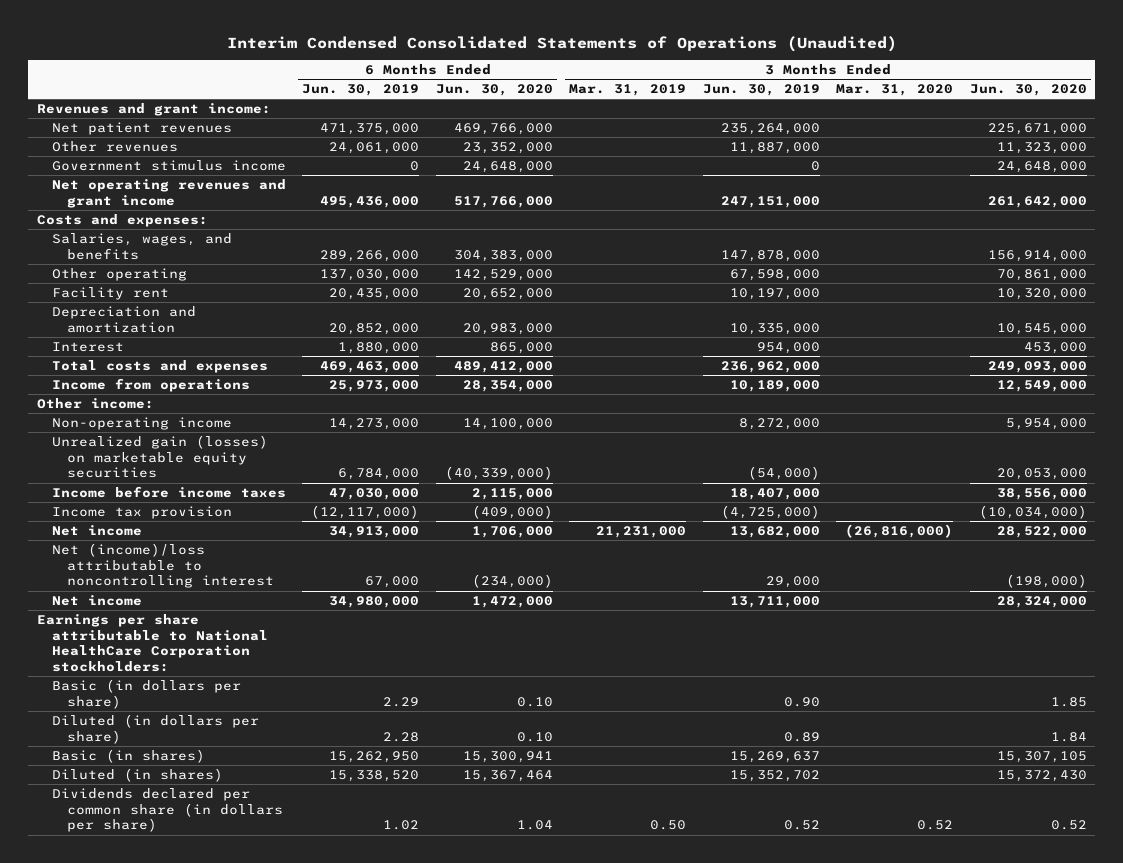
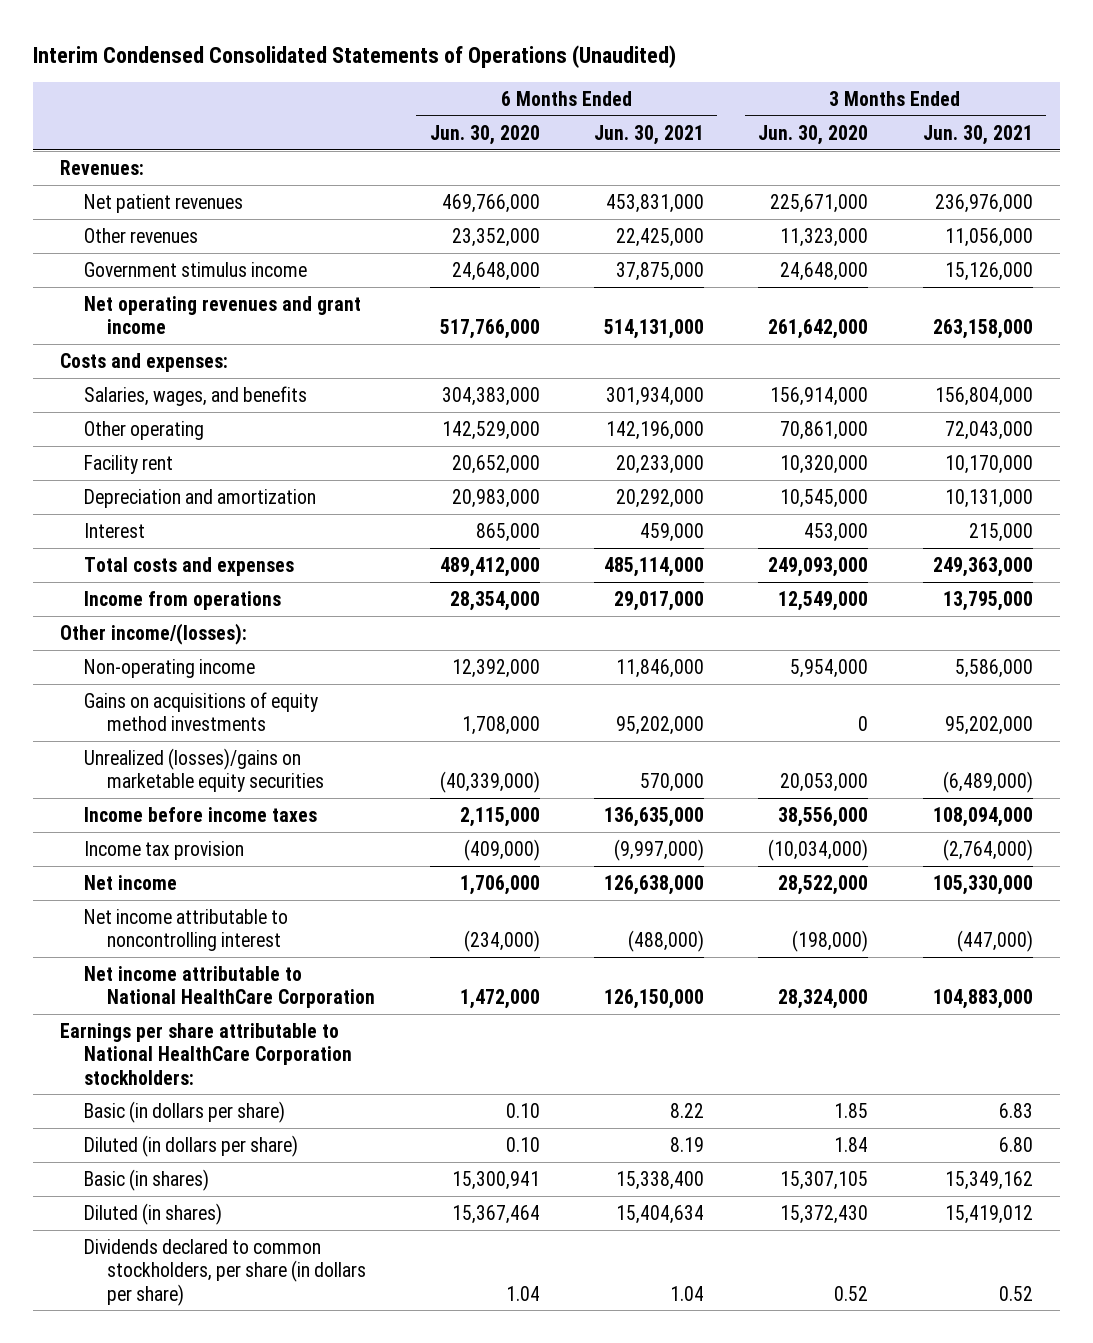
- | 6 Months Ended Jun. 30, 2019 | 6 Months Ended Jun. 30, 2020 | 3 Months Ended Mar. 31, 2019 | 3 Months Ended Jun. 30, 2019 | 3 Months Ended Mar. 31, 2020 | 3 Months Ended Jun. 30, 2020
+ | 6 Months Ended Jun. 30, 2020 | 6 Months Ended Jun. 30, 2021 | 3 Months Ended Jun. 30, 2020 | 3 Months Ended Jun. 30, 2021
- Revenues and grant income:
+ Revenues:
- Other income:
- Non-operating income | 14,273,000 | 14,100,000 | | 8,272,000 | | 5,954,000
- Unrealized gain (losses) on marketable equity securities | 6,784,000 | (40,339,000) | | (54,000) | | 20,053,000
+ Other income/(losses):
+ Non-operating income | 12,392,000 | 11,846,000 | 5,954,000 | 5,586,000
+ Gains on acquisitions of equity method investments | 1,708,000 | 95,202,000 | 0 | 95,202,000
+ Unrealized (losses)/gains on marketable equity securities | (40,339,000) | 570,000 | 20,053,000 | (6,489,000)
- Net (income)/loss attributable to noncontrolling interest | 67,000 | (234,000) | | 29,000 | | (198,000)
- Net income | 34,980,000 | 1,472,000 | | 13,711,000 | | 28,324,000
+ Net income attributable to noncontrolling interest | (234,000) | (488,000) | (198,000) | (447,000)
+ Net income attributable to National HealthCare Corporation | 1,472,000 | 126,150,000 | 28,324,000 | 104,883,000
- Dividends declared per common share (in dollars per share) | 1.02 | 1.04 | 0.50 | 0.52 | 0.52 | 0.52
+ Dividends declared to common stockholders, per share (in dollars per share) | 1.04 | 1.04 | 0.52 | 0.52

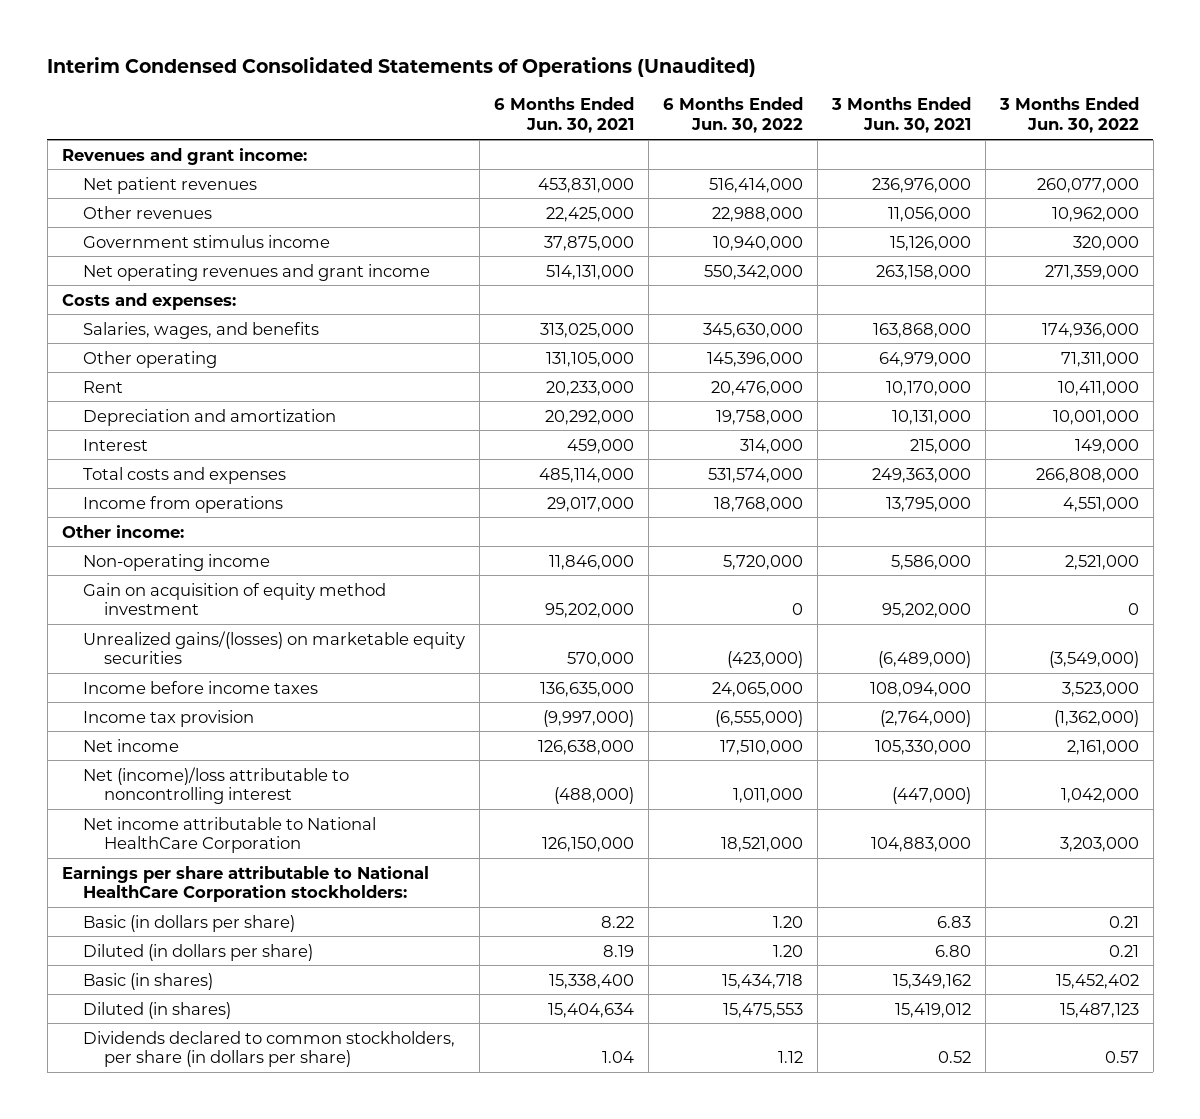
- | 6 Months Ended Jun. 30, 2020 | 6 Months Ended Jun. 30, 2021 | 3 Months Ended Jun. 30, 2020 | 3 Months Ended Jun. 30, 2021
+ | 6 Months Ended Jun. 30, 2021 | 6 Months Ended Jun. 30, 2022 | 3 Months Ended Jun. 30, 2021 | 3 Months Ended Jun. 30, 2022
- Revenues:
+ Revenues and grant income:
- Salaries, wages, and benefits | 304,383,000 | 301,934,000 | 156,914,000 | 156,804,000
- Other operating | 142,529,000 | 142,196,000 | 70,861,000 | 72,043,000
- Facility rent | 20,652,000 | 20,233,000 | 10,320,000 | 10,170,000
+ Salaries, wages, and benefits | 313,025,000 | 345,630,000 | 163,868,000 | 174,936,000
+ Other operating | 131,105,000 | 145,396,000 | 64,979,000 | 71,311,000
+ Rent | 20,233,000 | 20,476,000 | 10,170,000 | 10,411,000
- Other income/(losses):
+ Other income:
- Gains on acquisitions of equity method investments | 1,708,000 | 95,202,000 | 0 | 95,202,000
- Unrealized (losses)/gains on marketable equity securities | (40,339,000) | 570,000 | 20,053,000 | (6,489,000)
+ Gain on acquisition of equity method investment | 95,202,000 | 0 | 95,202,000 | 0
+ Unrealized gains/(losses) on marketable equity securities | 570,000 | (423,000) | (6,489,000) | (3,549,000)
- Net income attributable to noncontrolling interest | (234,000) | (488,000) | (198,000) | (447,000)
+ Net (income)/loss attributable to noncontrolling interest | (488,000) | 1,011,000 | (447,000) | 1,042,000

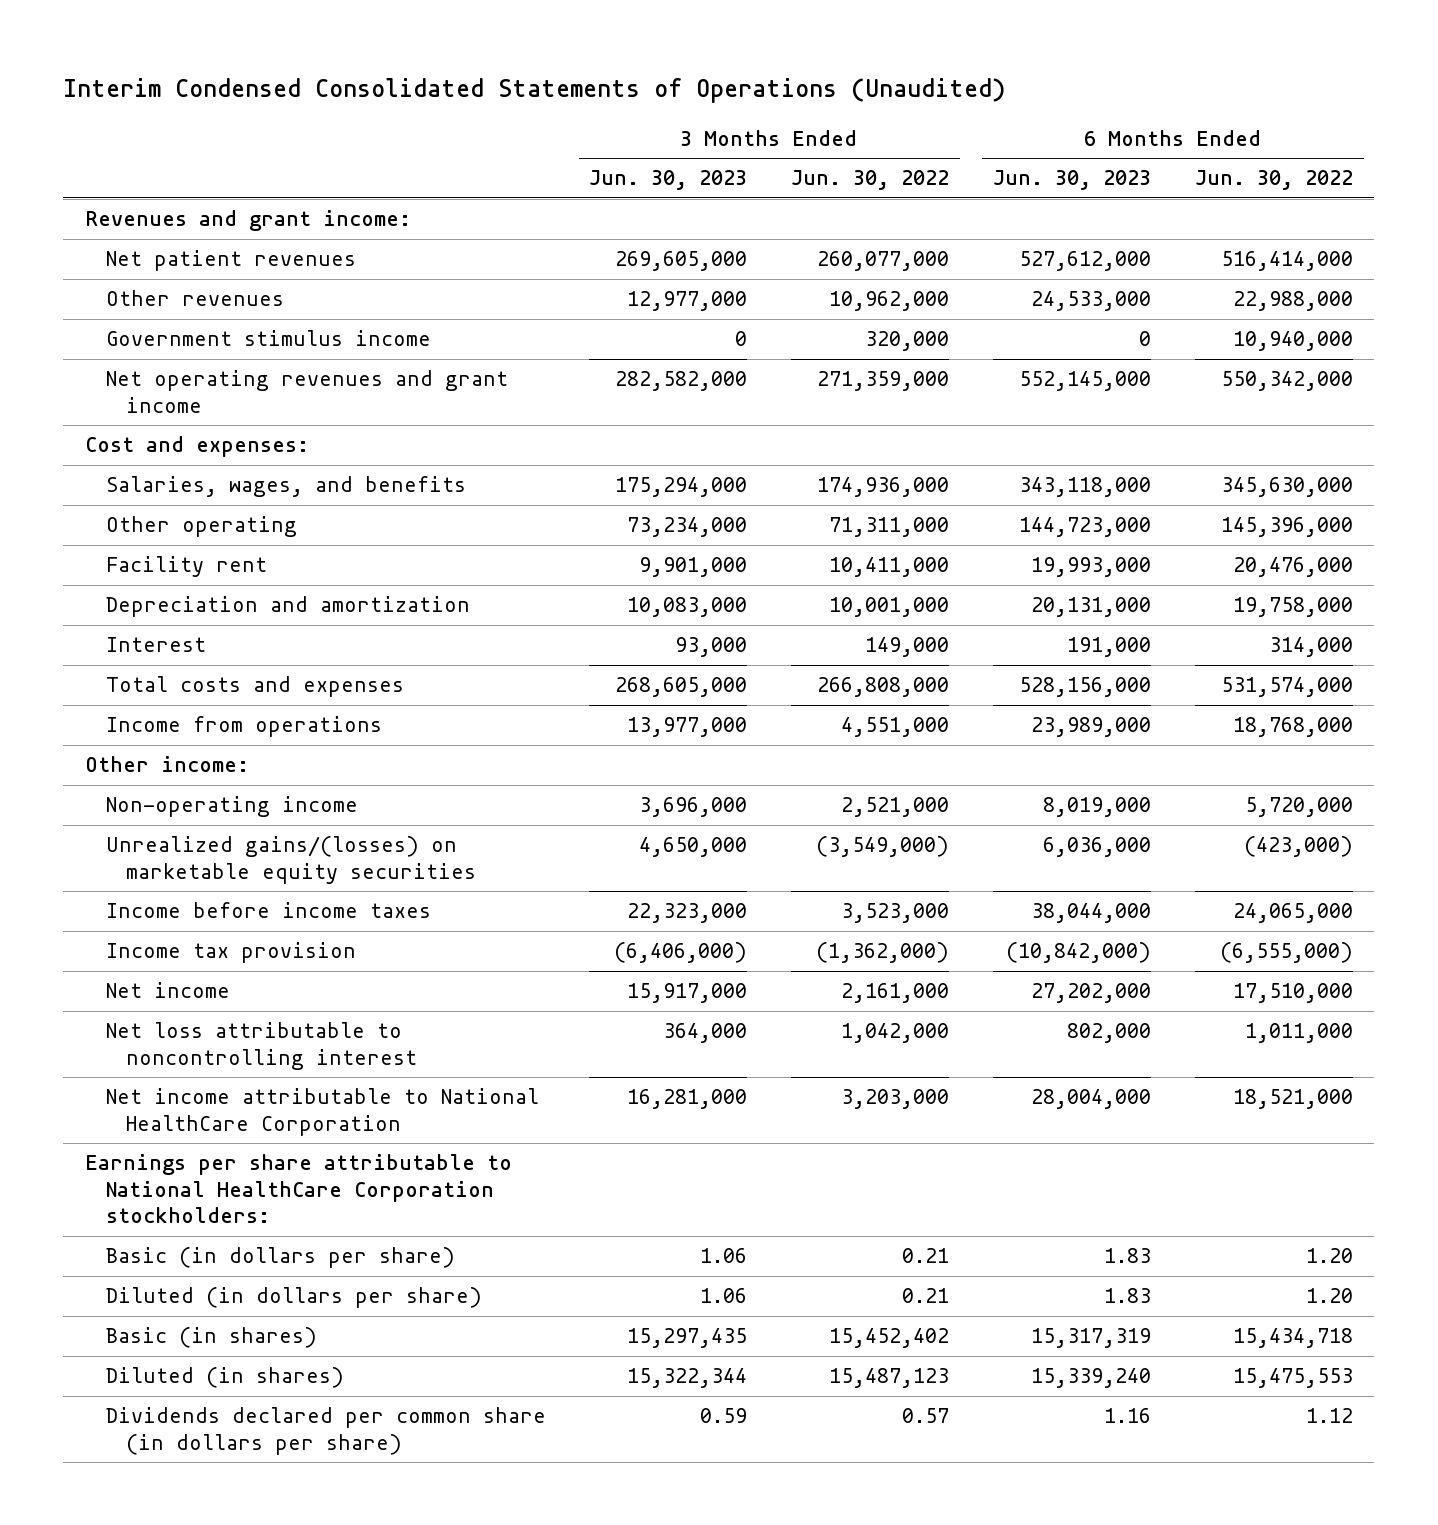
- | 6 Months Ended Jun. 30, 2021 | 6 Months Ended Jun. 30, 2022 | 3 Months Ended Jun. 30, 2021 | 3 Months Ended Jun. 30, 2022
+ | 3 Months Ended Jun. 30, 2023 | 3 Months Ended Jun. 30, 2022 | 6 Months Ended Jun. 30, 2023 | 6 Months Ended Jun. 30, 2022
- Costs and expenses:
+ Cost and expenses:
- Rent | 20,233,000 | 20,476,000 | 10,170,000 | 10,411,000
+ Facility rent | 9,901,000 | 10,411,000 | 19,993,000 | 20,476,000
- Gain on acquisition of equity method investment | 95,202,000 | 0 | 95,202,000 | 0
- Net (income)/loss attributable to noncontrolling interest | (488,000) | 1,011,000 | (447,000) | 1,042,000
+ Net loss attributable to noncontrolling interest | 364,000 | 1,042,000 | 802,000 | 1,011,000
- Dividends declared to common stockholders, per share (in dollars per share) | 1.04 | 1.12 | 0.52 | 0.57
+ Dividends declared per common share (in dollars per share) | 0.59 | 0.57 | 1.16 | 1.12

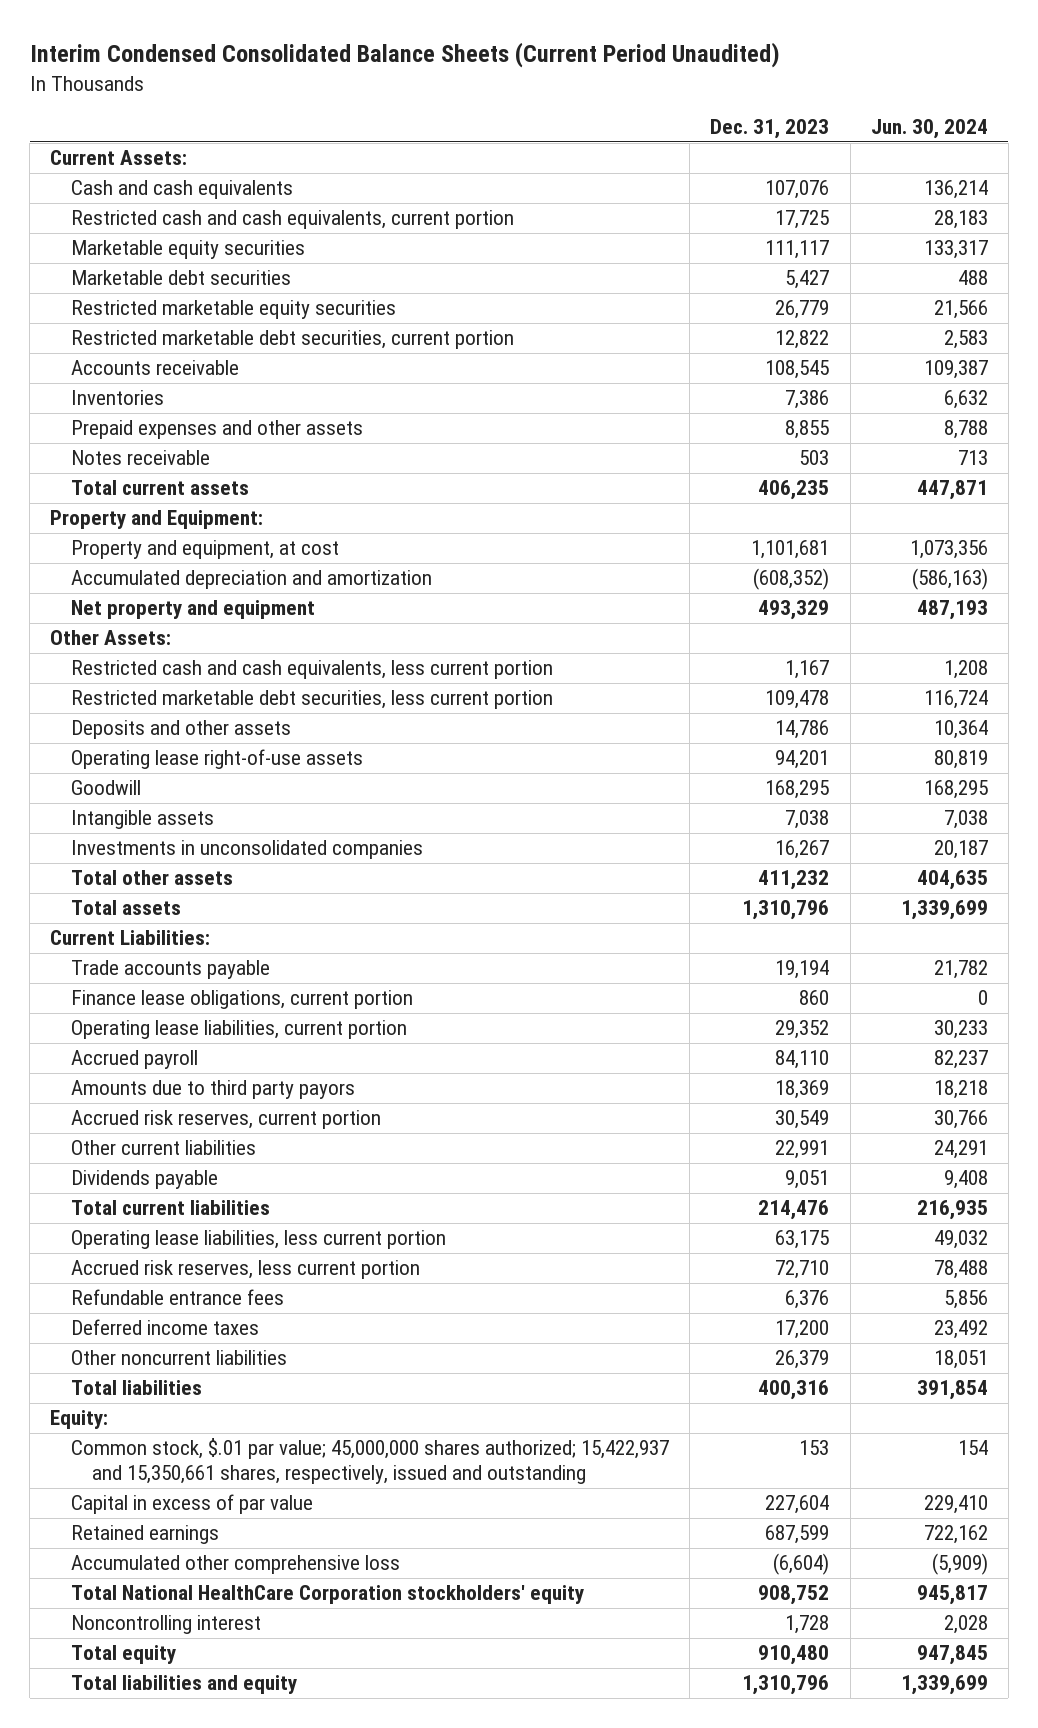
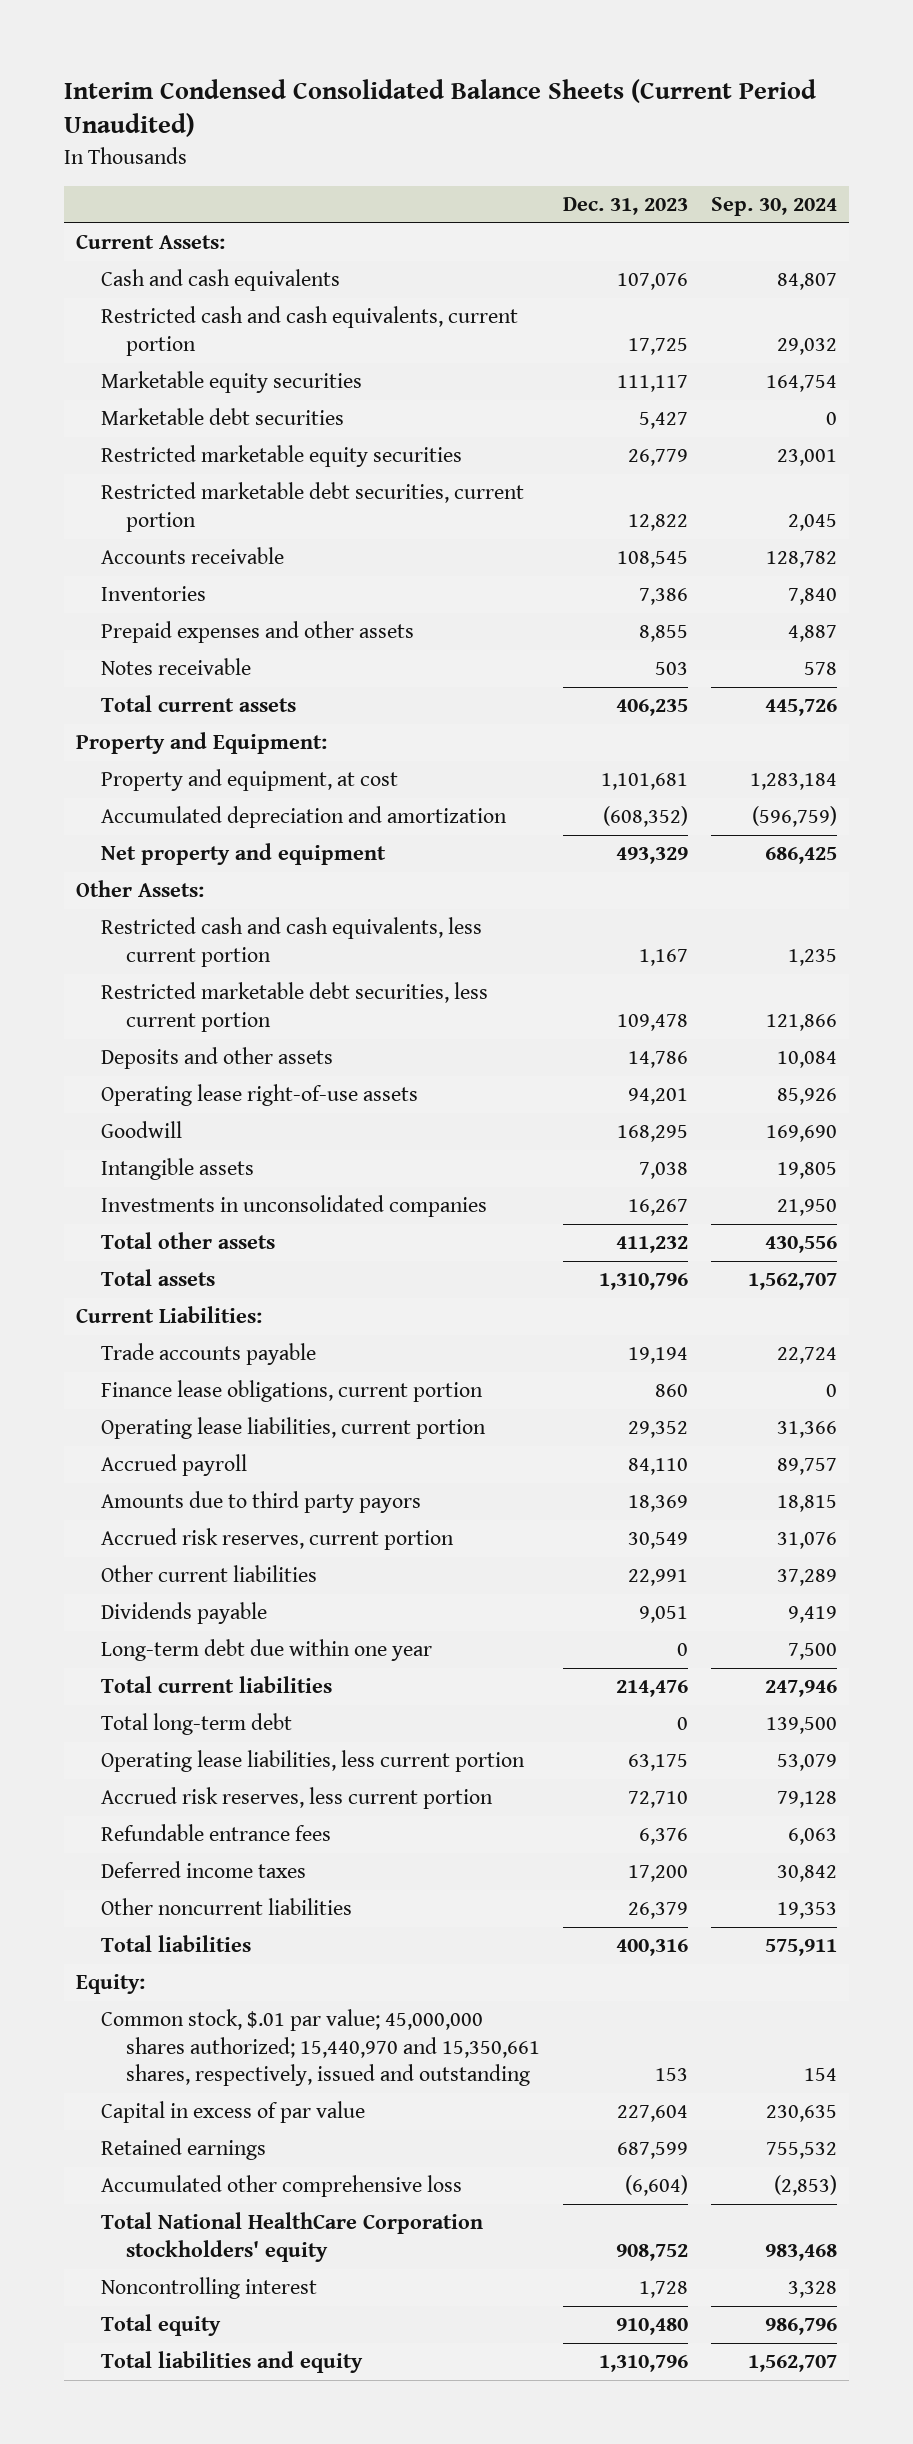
- | Dec. 31, 2023 | Jun. 30, 2024
+ | Dec. 31, 2023 | Sep. 30, 2024
+ Long-term debt due within one year | 0 | 7,500
+ Total long-term debt | 0 | 139,500
- Common stock, $.01 par value; 45,000,000 shares authorized; 15,422,937 and 15,350,661 shares, respectively, issued and outstanding | 153 | 154
+ Common stock, $.01 par value; 45,000,000 shares authorized; 15,440,970 and 15,350,661 shares, respectively, issued and outstanding | 153 | 154

